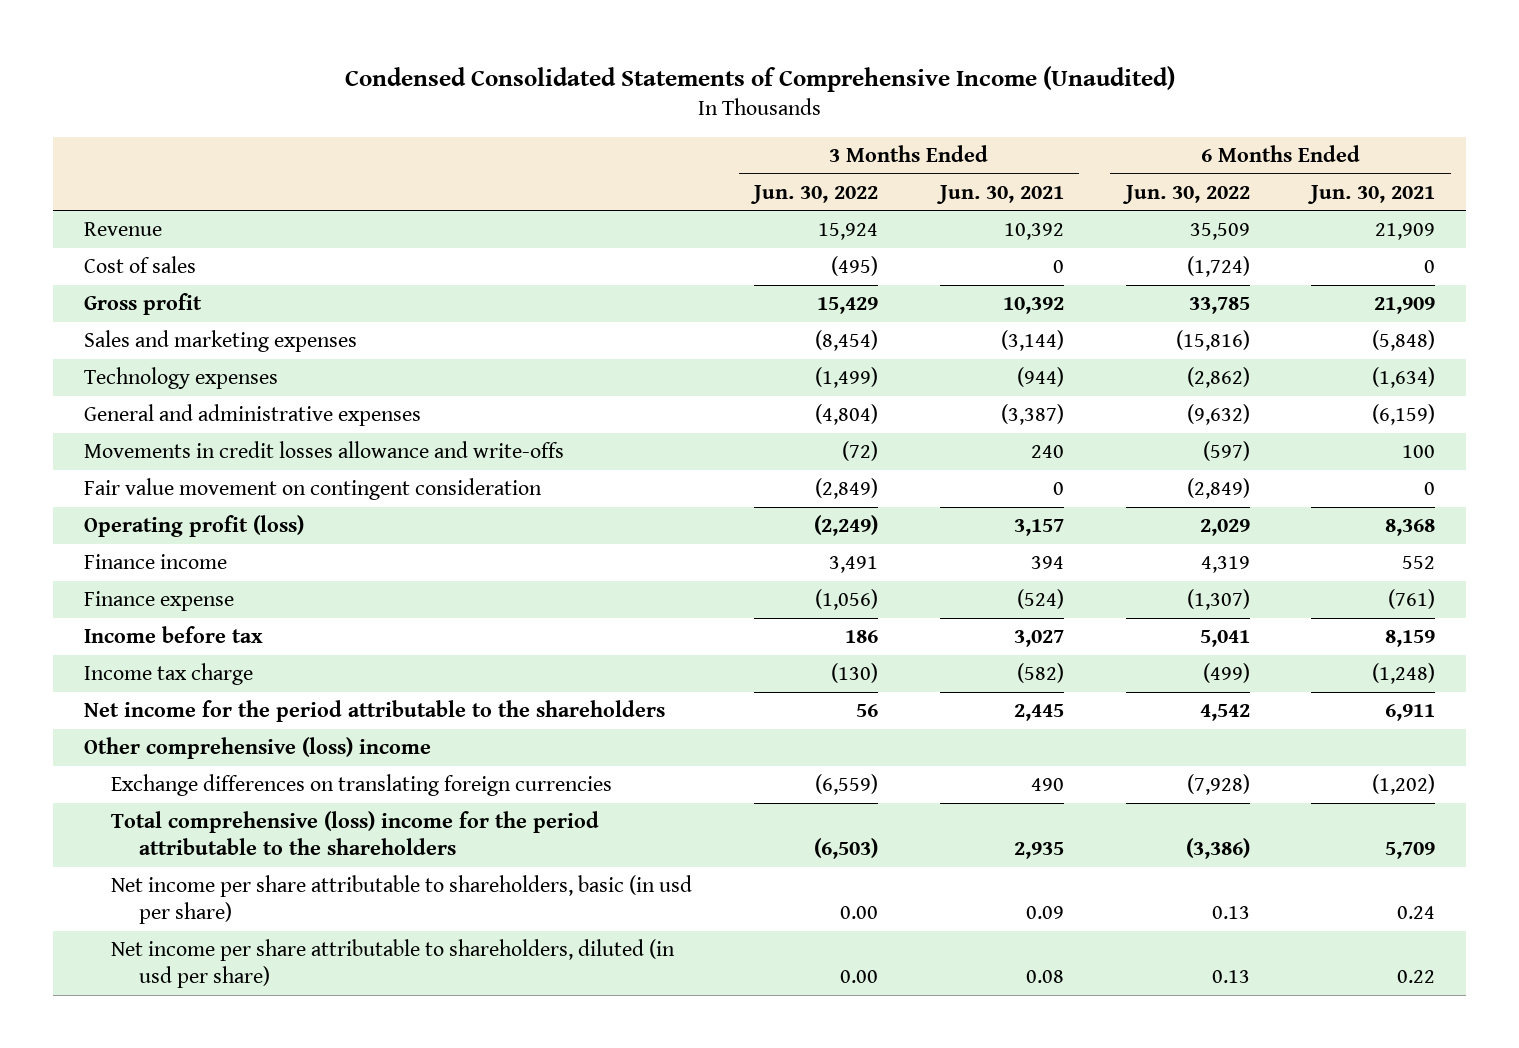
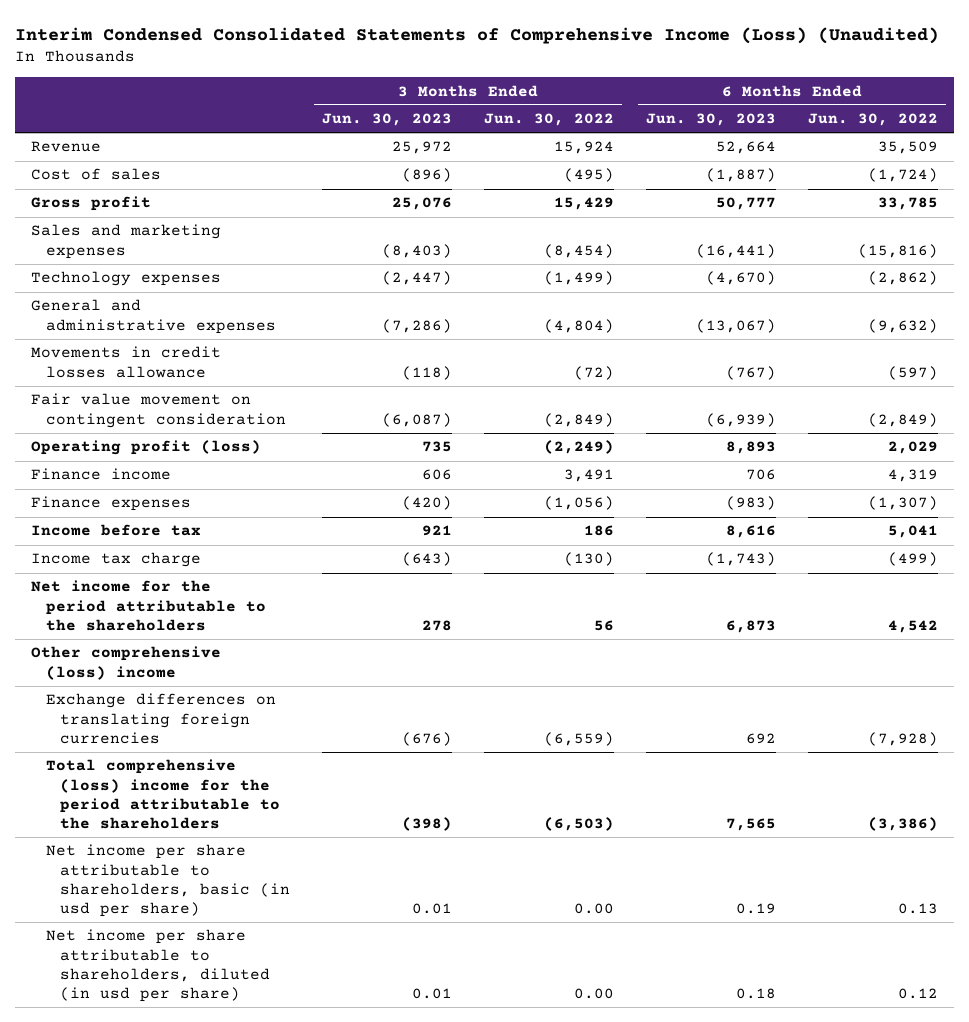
- Condensed Consolidated Statements of Comprehensive Income (Unaudited)
+ Interim Condensed Consolidated Statements of Comprehensive Income (Loss) (Unaudited)
- | 3 Months Ended Jun. 30, 2022 | 3 Months Ended Jun. 30, 2021 | 6 Months Ended Jun. 30, 2022 | 6 Months Ended Jun. 30, 2021
+ | 3 Months Ended Jun. 30, 2023 | 3 Months Ended Jun. 30, 2022 | 6 Months Ended Jun. 30, 2023 | 6 Months Ended Jun. 30, 2022
- Movements in credit losses allowance and write-offs | (72) | 240 | (597) | 100
+ Movements in credit losses allowance | (118) | (72) | (767) | (597)
- Finance expense | (1,056) | (524) | (1,307) | (761)
+ Finance expenses | (420) | (1,056) | (983) | (1,307)
- Net income per share attributable to shareholders, diluted (in usd per share) | 0.00 | 0.08 | 0.13 | 0.22
+ Net income per share attributable to shareholders, diluted (in usd per share) | 0.01 | 0.00 | 0.18 | 0.12

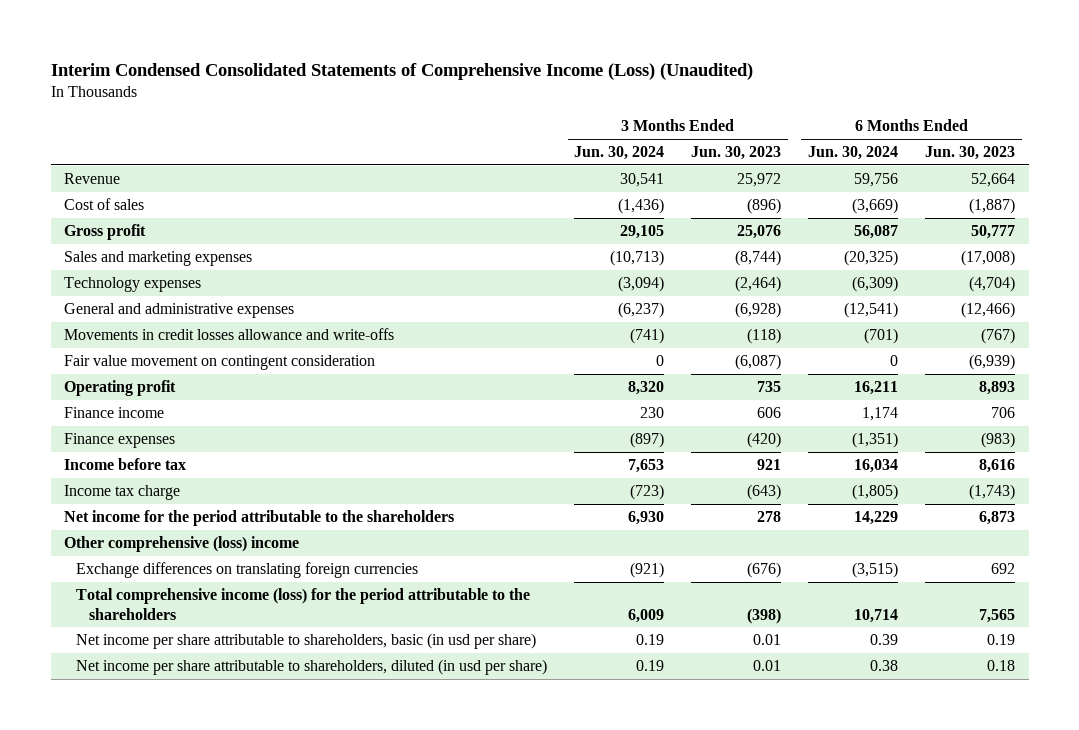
- | 3 Months Ended Jun. 30, 2023 | 3 Months Ended Jun. 30, 2022 | 6 Months Ended Jun. 30, 2023 | 6 Months Ended Jun. 30, 2022
+ | 3 Months Ended Jun. 30, 2024 | 3 Months Ended Jun. 30, 2023 | 6 Months Ended Jun. 30, 2024 | 6 Months Ended Jun. 30, 2023
- Sales and marketing expenses | (8,403) | (8,454) | (16,441) | (15,816)
- Technology expenses | (2,447) | (1,499) | (4,670) | (2,862)
- General and administrative expenses | (7,286) | (4,804) | (13,067) | (9,632)
- Movements in credit losses allowance | (118) | (72) | (767) | (597)
+ Sales and marketing expenses | (10,713) | (8,744) | (20,325) | (17,008)
+ Technology expenses | (3,094) | (2,464) | (6,309) | (4,704)
+ General and administrative expenses | (6,237) | (6,928) | (12,541) | (12,466)
+ Movements in credit losses allowance and write-offs | (741) | (118) | (701) | (767)
- Operating profit (loss) | 735 | (2,249) | 8,893 | 2,029
+ Operating profit | 8,320 | 735 | 16,211 | 8,893
- Total comprehensive (loss) income for the period attributable to the shareholders | (398) | (6,503) | 7,565 | (3,386)
+ Total comprehensive income (loss) for the period attributable to the shareholders | 6,009 | (398) | 10,714 | 7,565

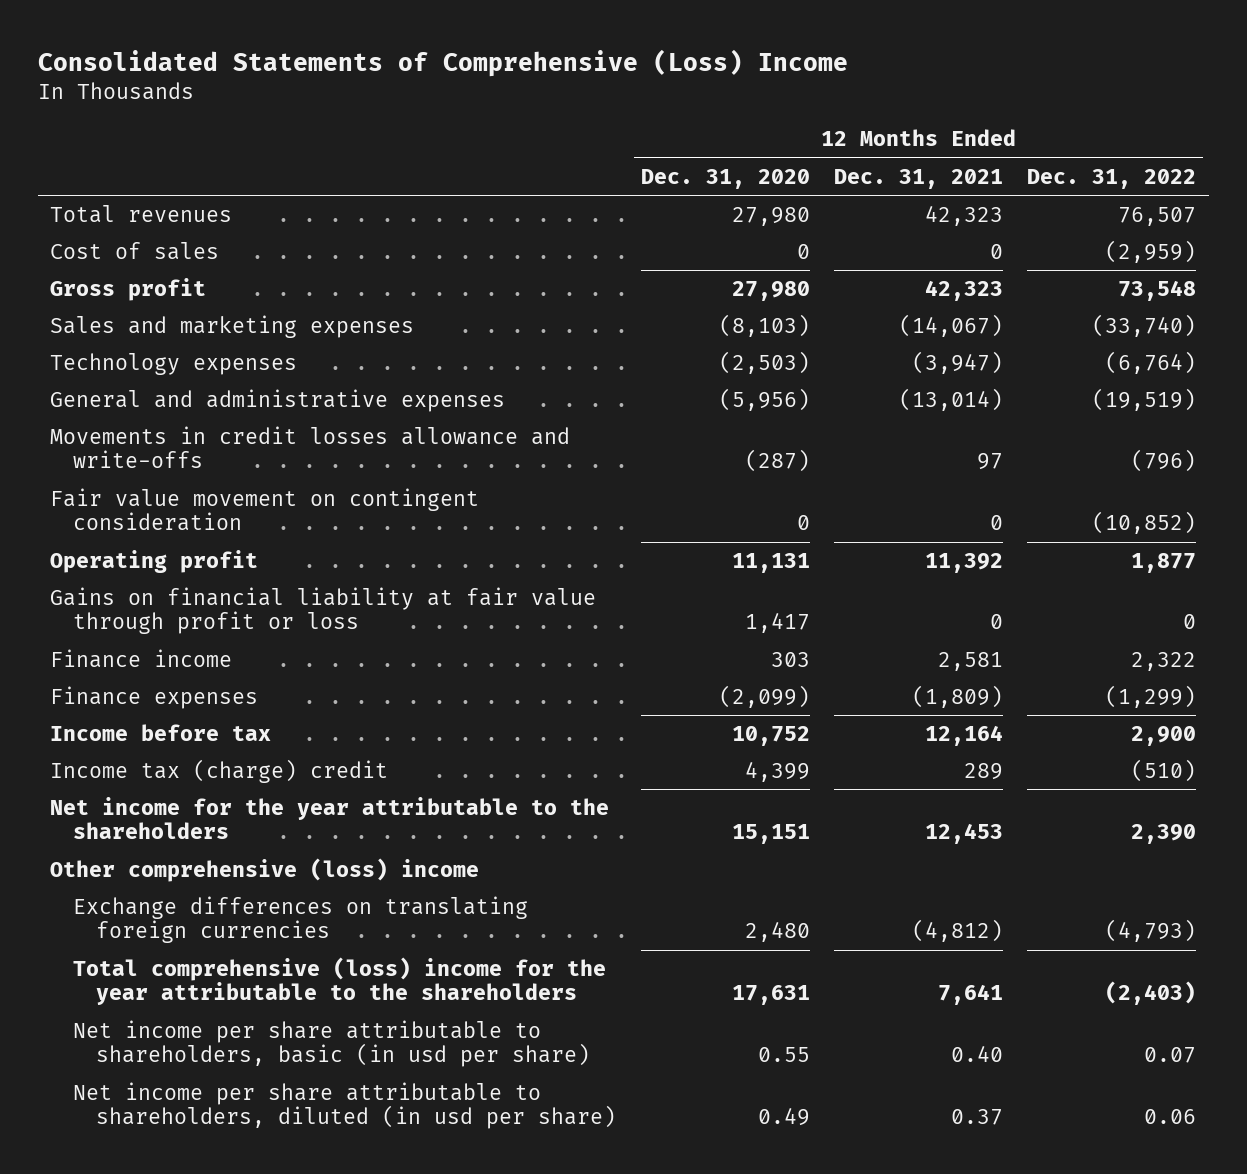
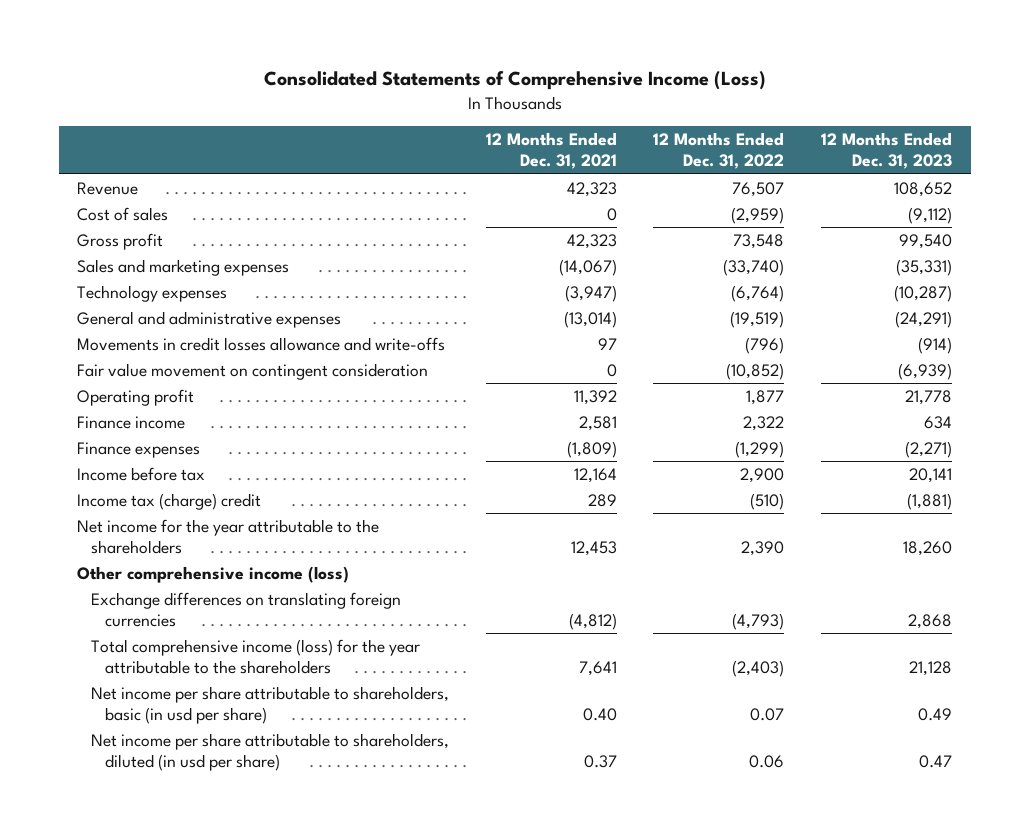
- Consolidated Statements of Comprehensive (Loss) Income
+ Consolidated Statements of Comprehensive Income (Loss)
- | 12 Months Ended Dec. 31, 2020 | 12 Months Ended Dec. 31, 2021 | 12 Months Ended Dec. 31, 2022
+ | 12 Months Ended Dec. 31, 2021 | 12 Months Ended Dec. 31, 2022 | 12 Months Ended Dec. 31, 2023
- Total revenues | 27,980 | 42,323 | 76,507
+ Revenue | 42,323 | 76,507 | 108,652
- Gains on financial liability at fair value through profit or loss | 1,417 | 0 | 0
- Other comprehensive (loss) income
+ Other comprehensive income (loss)
- Total comprehensive (loss) income for the year attributable to the shareholders | 17,631 | 7,641 | (2,403)
+ Total comprehensive income (loss) for the year attributable to the shareholders | 7,641 | (2,403) | 21,128

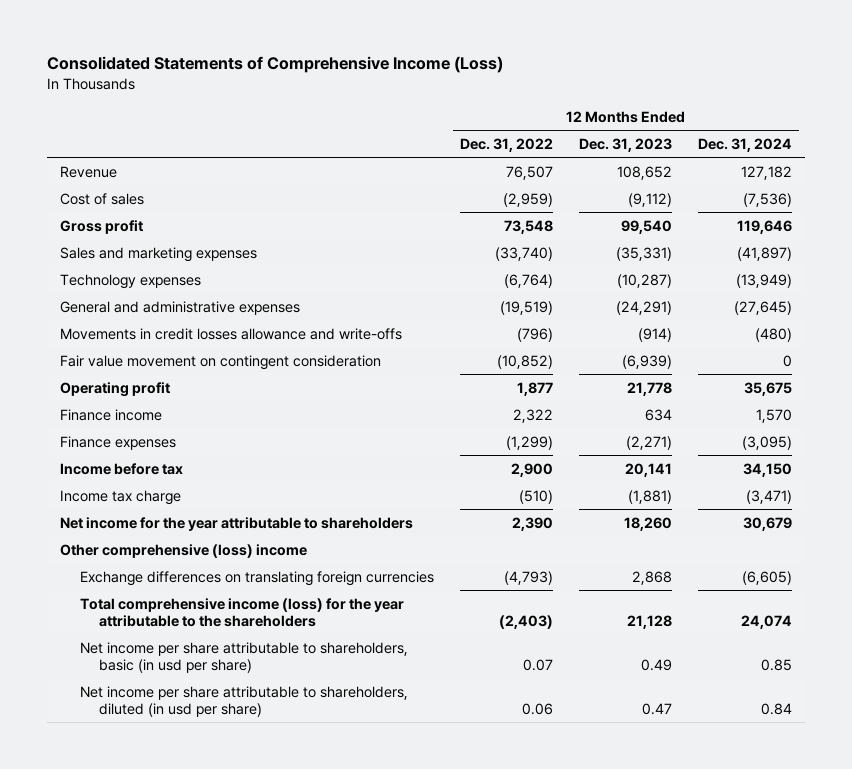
- | 12 Months Ended Dec. 31, 2021 | 12 Months Ended Dec. 31, 2022 | 12 Months Ended Dec. 31, 2023
+ | 12 Months Ended Dec. 31, 2022 | 12 Months Ended Dec. 31, 2023 | 12 Months Ended Dec. 31, 2024
- Income tax (charge) credit | 289 | (510) | (1,881)
- Net income for the year attributable to the shareholders | 12,453 | 2,390 | 18,260
- Other comprehensive income (loss)
+ Income tax charge | (510) | (1,881) | (3,471)
+ Net income for the year attributable to shareholders | 2,390 | 18,260 | 30,679
+ Other comprehensive (loss) income

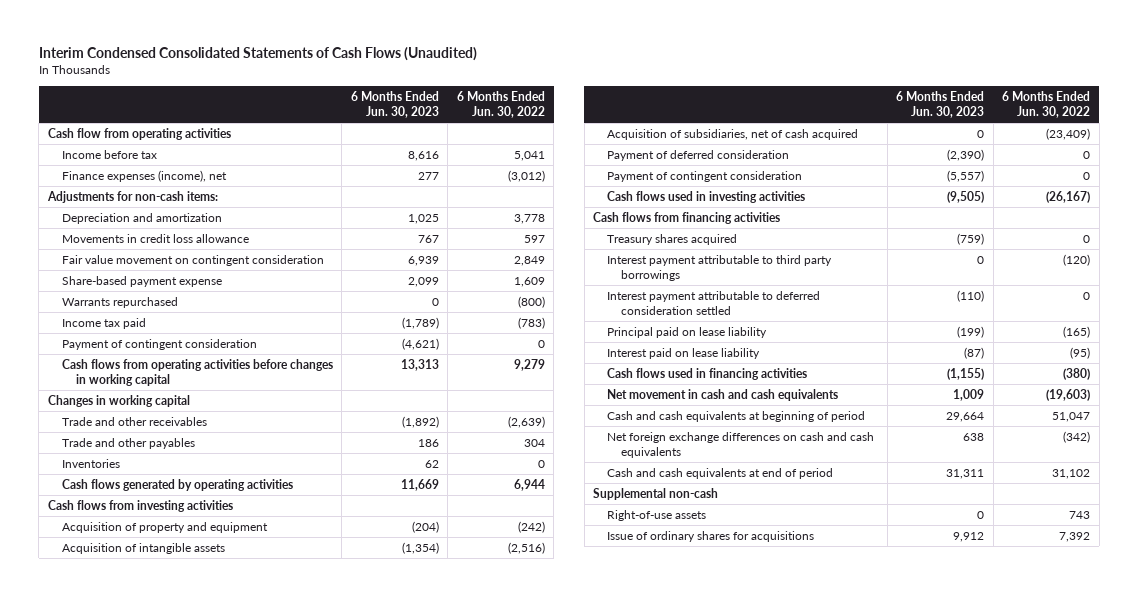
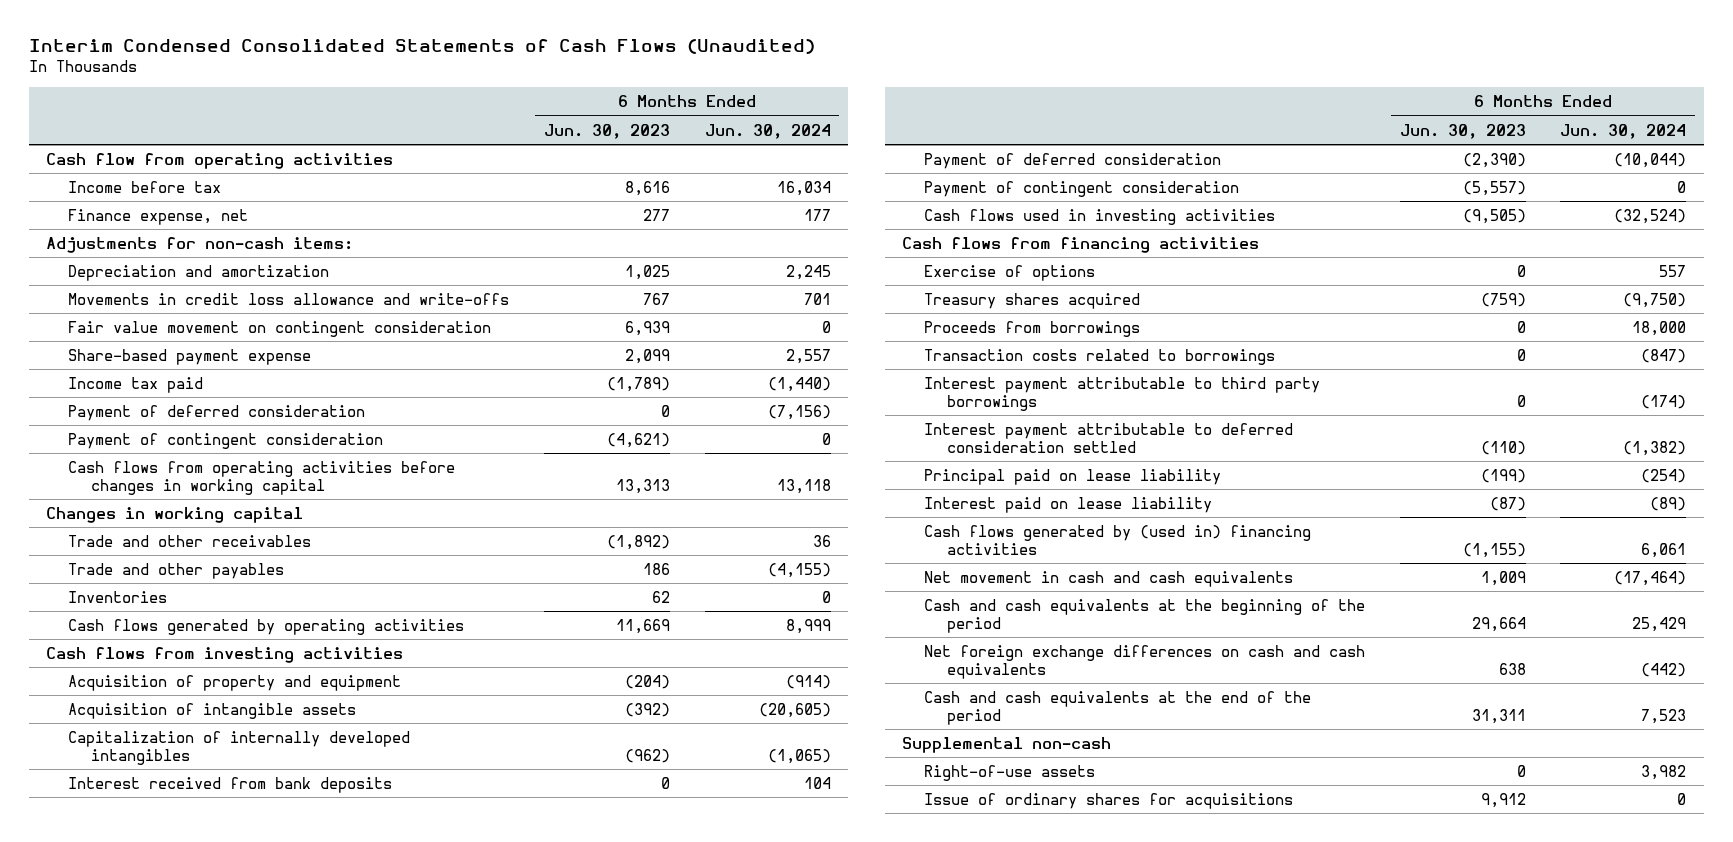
- | 6 Months Ended Jun. 30, 2023 | 6 Months Ended Jun. 30, 2022
+ | 6 Months Ended Jun. 30, 2023 | 6 Months Ended Jun. 30, 2024
- Finance expenses (income), net | 277 | (3,012)
+ Finance expense, net | 277 | 177
- Movements in credit loss allowance | 767 | 597
+ Movements in credit loss allowance and write-offs | 767 | 701
- Warrants repurchased | 0 | (800)
+ Payment of deferred consideration | 0 | (7,156)
- Acquisition of intangible assets | (1,354) | (2,516)
- Acquisition of subsidiaries, net of cash acquired | 0 | (23,409)
+ Acquisition of intangible assets | (392) | (20,605)
+ Capitalization of internally developed intangibles | (962) | (1,065)
+ Interest received from bank deposits | 0 | 104
+ Exercise of options | 0 | 557
+ Proceeds from borrowings | 0 | 18,000
+ Transaction costs related to borrowings | 0 | (847)
- Cash flows used in financing activities | (1,155) | (380)
+ Cash flows generated by (used in) financing activities | (1,155) | 6,061
- Cash and cash equivalents at beginning of period | 29,664 | 51,047
+ Cash and cash equivalents at the beginning of the period | 29,664 | 25,429
- Cash and cash equivalents at end of period | 31,311 | 31,102
+ Cash and cash equivalents at the end of the period | 31,311 | 7,523

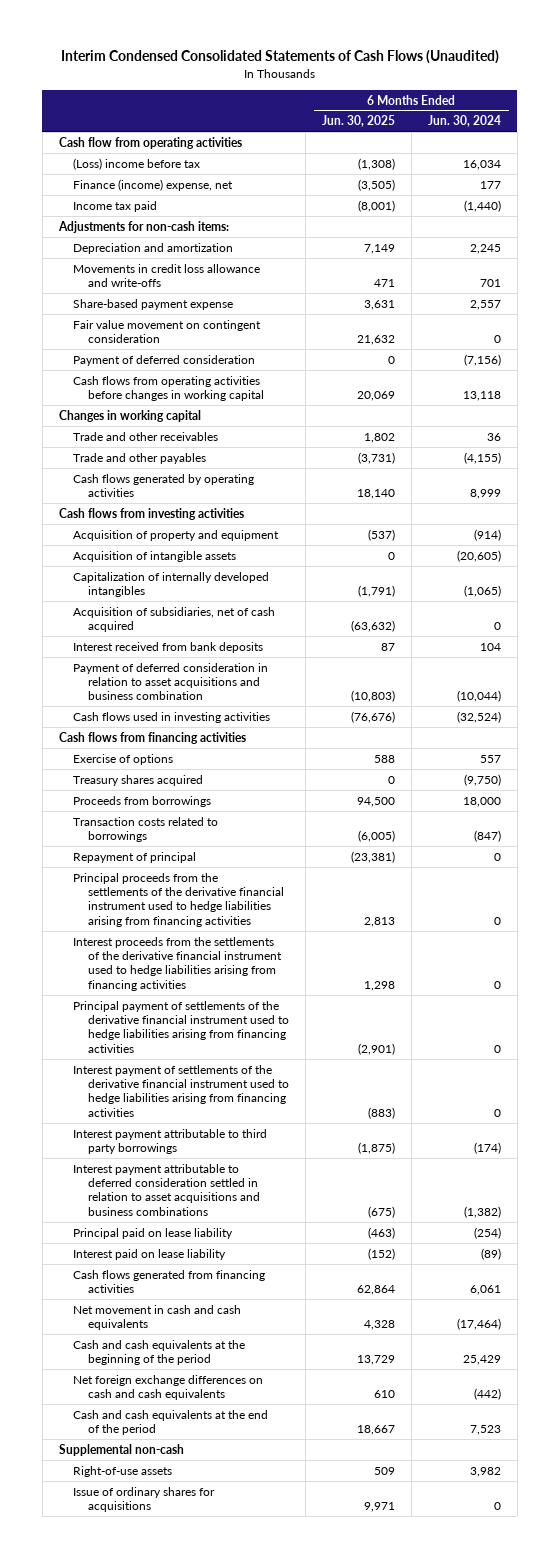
- | 6 Months Ended Jun. 30, 2023 | 6 Months Ended Jun. 30, 2024
+ | 6 Months Ended Jun. 30, 2025 | 6 Months Ended Jun. 30, 2024
- Income before tax | 8,616 | 16,034
- Finance expense, net | 277 | 177
+ (Loss) income before tax | (1,308) | 16,034
+ Finance (income) expense, net | (3,505) | 177
moved up: Income tax paid | (8,001) | (1,440)
moved down: Fair value movement on contingent consideration | 21,632 | 0
- Payment of contingent consideration | (4,621) | 0
- Inventories | 62 | 0
+ Acquisition of subsidiaries, net of cash acquired | (63,632) | 0
- Payment of deferred consideration | (2,390) | (10,044)
- Payment of contingent consideration | (5,557) | 0
+ Payment of deferred consideration in relation to asset acquisitions and business combination | (10,803) | (10,044)
+ Repayment of principal | (23,381) | 0
+ Principal proceeds from the settlements of the derivative financial instrument used to hedge liabilities arising from financing activities | 2,813 | 0
+ Interest proceeds from the settlements of the derivative financial instrument used to hedge liabilities arising from financing activities | 1,298 | 0
+ Principal payment of settlements of the derivative financial instrument used to hedge liabilities arising from financing activities | (2,901) | 0
+ Interest payment of settlements of the derivative financial instrument used to hedge liabilities arising from financing activities | (883) | 0
- Interest payment attributable to deferred consideration settled | (110) | (1,382)
+ Interest payment attributable to deferred consideration settled in relation to asset acquisitions and business combinations | (675) | (1,382)
- Cash flows generated by (used in) financing activities | (1,155) | 6,061
+ Cash flows generated from financing activities | 62,864 | 6,061

